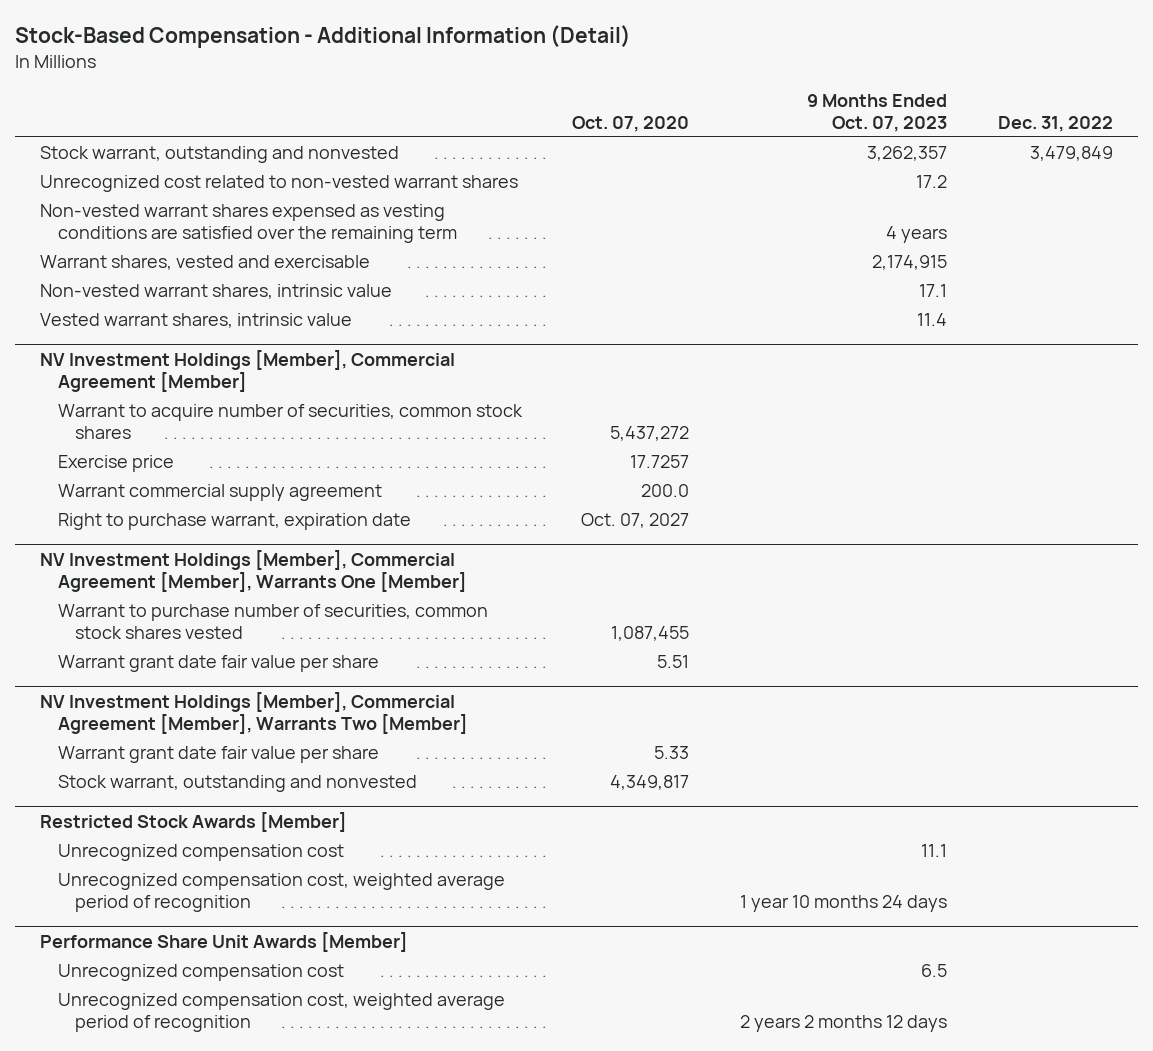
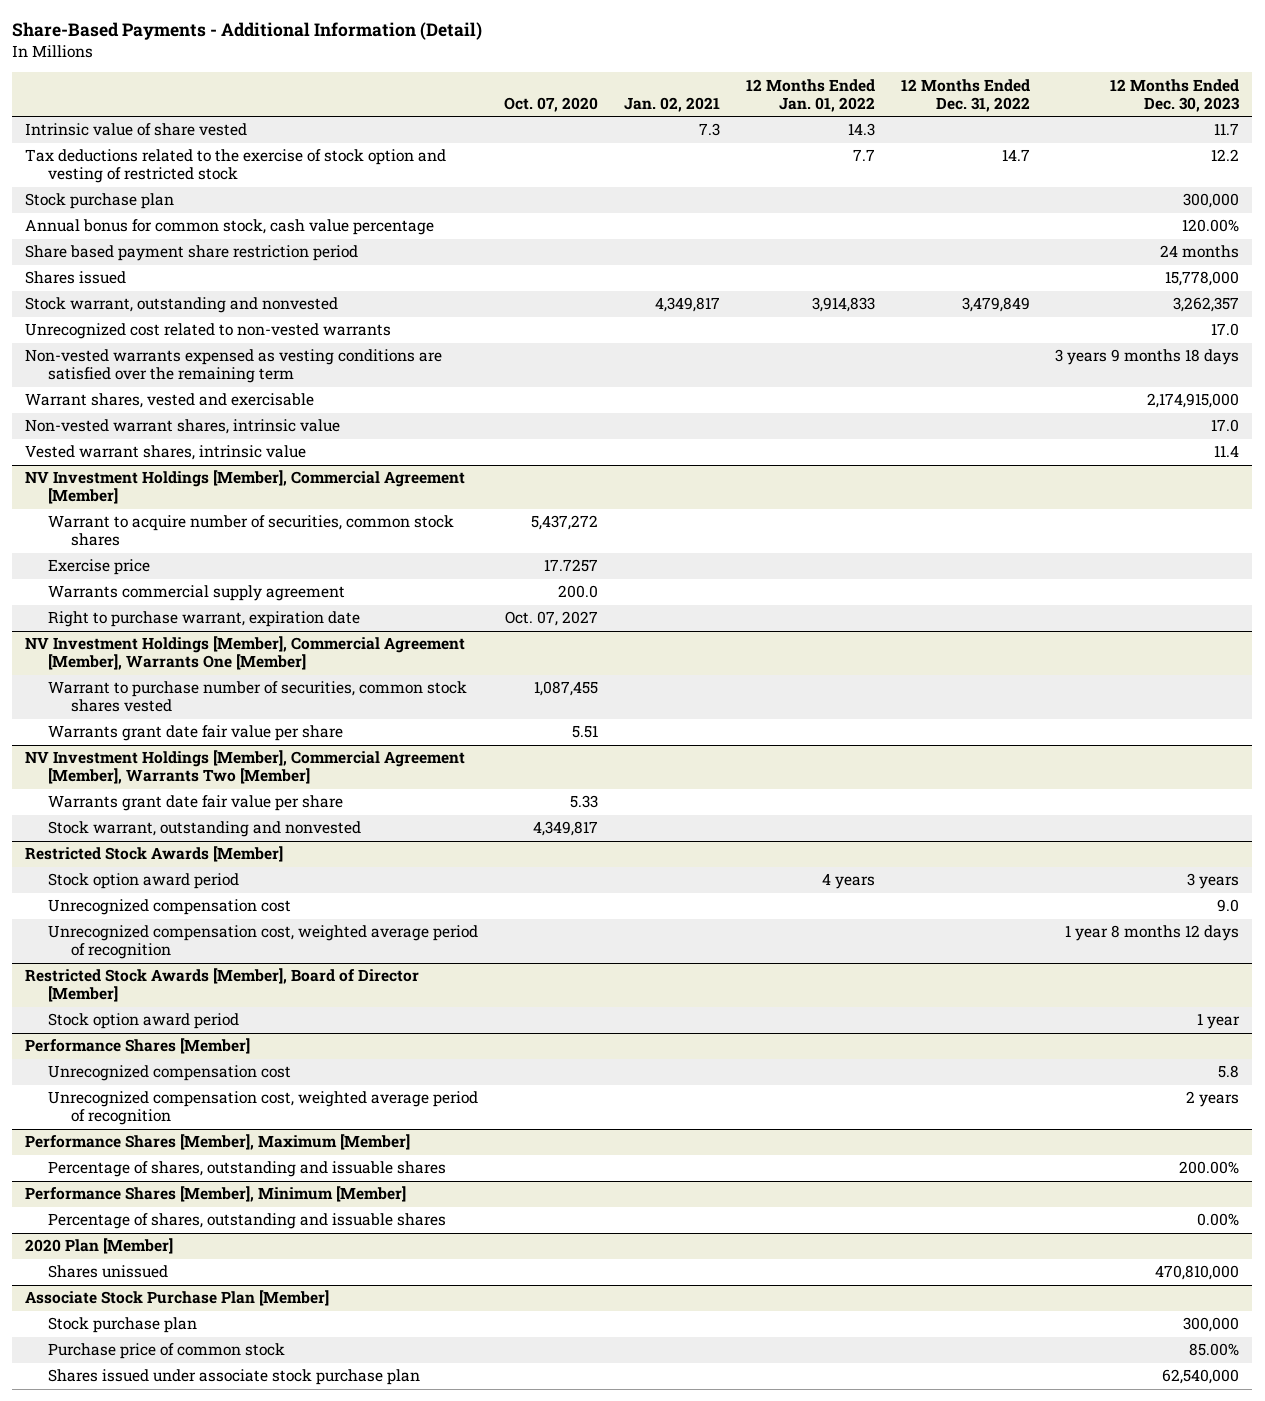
- Stock-Based Compensation - Additional Information (Detail)
+ Share-Based Payments - Additional Information (Detail)
- | Oct. 07, 2020 | 9 Months Ended Oct. 07, 2023 | Dec. 31, 2022
+ | Oct. 07, 2020 | Jan. 02, 2021 | 12 Months Ended Jan. 01, 2022 | 12 Months Ended Dec. 31, 2022 | 12 Months Ended Dec. 30, 2023
+ Intrinsic value of share vested | | 7.3 | 14.3 | | 11.7
+ Tax deductions related to the exercise of stock option and vesting of restricted stock | | | 7.7 | 14.7 | 12.2
+ Stock purchase plan | | | | | 300,000
+ Annual bonus for common stock, cash value percentage | | | | | 120.00%
+ Share based payment share restriction period | | | | | 24 months
+ Shares issued | | | | | 15,778,000
- Unrecognized cost related to non-vested warrant shares | | 17.2 |
- Non-vested warrant shares expensed as vesting conditions are satisfied over the remaining term | | 4 years |
+ Unrecognized cost related to non-vested warrants | | | | | 17.0
+ Non-vested warrants expensed as vesting conditions are satisfied over the remaining term | | | | | 3 years 9 months 18 days
@ NV Investment Holdings [Member], Commercial Agreement [Member]
- Warrant commercial supply agreement | 200.0 | |
+ Warrants commercial supply agreement | 200.0 | | | |
@ NV Investment Holdings [Member], Commercial Agreement [Member], Warrants One [Member]
- Warrant grant date fair value per share | 5.51 | |
+ Warrants grant date fair value per share | 5.51 | | | |
@ NV Investment Holdings [Member], Commercial Agreement [Member], Warrants Two [Member]
- Warrant grant date fair value per share | 5.33 | |
+ Warrants grant date fair value per share | 5.33 | | | |
@ Restricted Stock Awards [Member]
+ Stock option award period | | | 4 years | | 3 years
- Performance Share Unit Awards [Member]
+ Restricted Stock Awards [Member], Board of Director [Member]
+ Stock option award period | | | | | 1 year
+ Performance Shares [Member]
+ Performance Shares [Member], Maximum [Member]
+ Percentage of shares, outstanding and issuable shares | | | | | 200.00%
+ Performance Shares [Member], Minimum [Member]
+ Percentage of shares, outstanding and issuable shares | | | | | 0.00%
+ 2020 Plan [Member]
+ Shares unissued | | | | | 470,810,000
+ Associate Stock Purchase Plan [Member]
+ Stock purchase plan | | | | | 300,000
+ Purchase price of common stock | | | | | 85.00%
+ Shares issued under associate stock purchase plan | | | | | 62,540,000

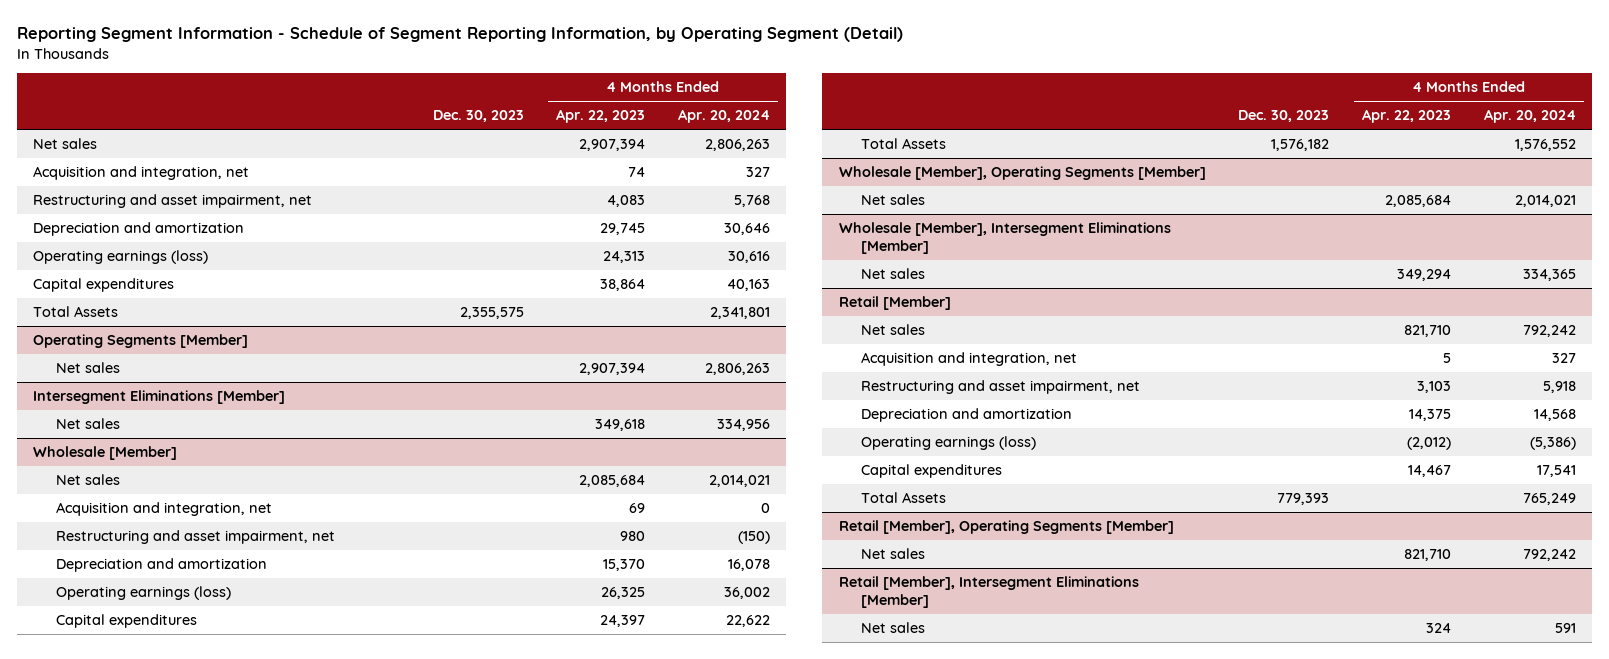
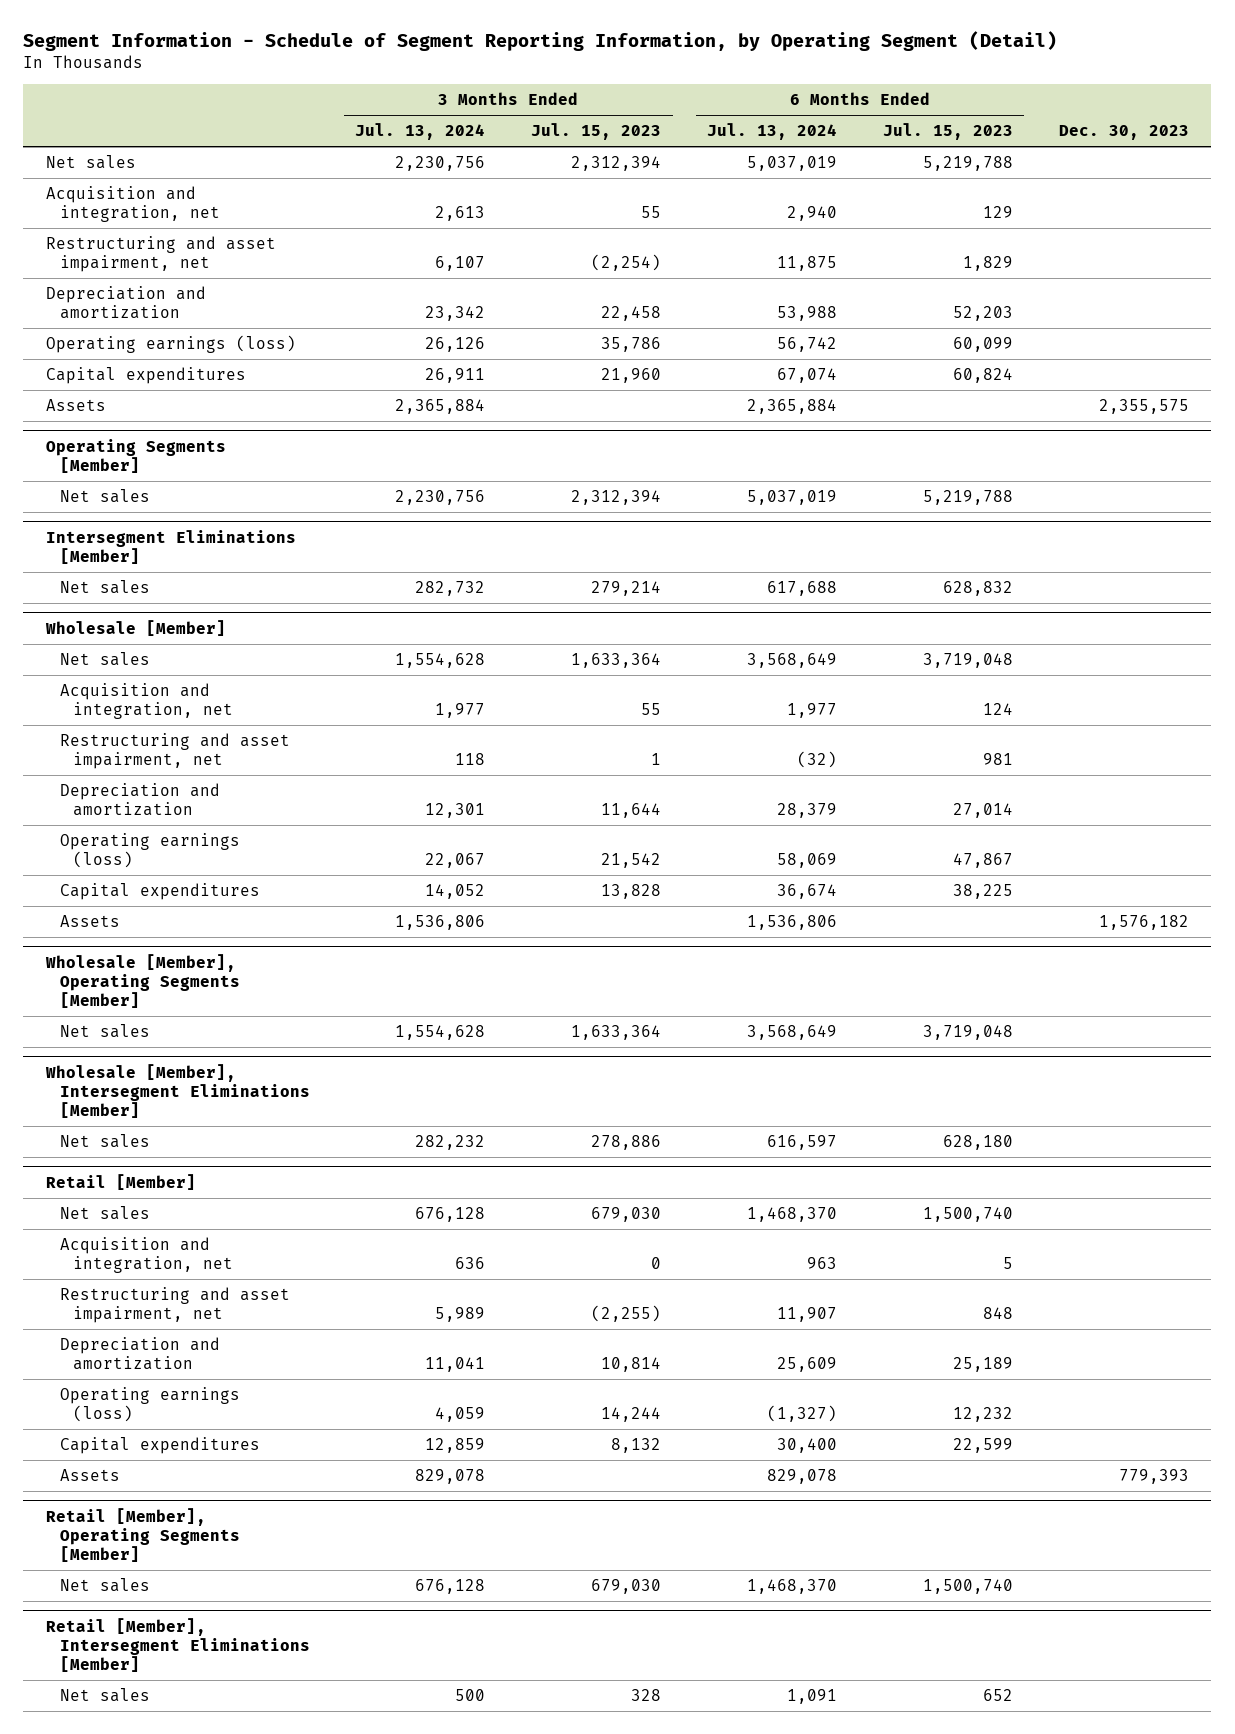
- Reporting Segment Information - Schedule of Segment Reporting Information, by Operating Segment (Detail)
+ Segment Information - Schedule of Segment Reporting Information, by Operating Segment (Detail)
- | Dec. 30, 2023 | 4 Months Ended Apr. 22, 2023 | 4 Months Ended Apr. 20, 2024
+ | 3 Months Ended Jul. 13, 2024 | 3 Months Ended Jul. 15, 2023 | 6 Months Ended Jul. 13, 2024 | 6 Months Ended Jul. 15, 2023 | Dec. 30, 2023
- Total Assets | 2,355,575 | | 2,341,801
+ Assets | 2,365,884 | | 2,365,884 | | 2,355,575
@ Wholesale [Member]
- Total Assets | 1,576,182 | | 1,576,552
+ Assets | 1,536,806 | | 1,536,806 | | 1,576,182
@ Retail [Member]
- Total Assets | 779,393 | | 765,249
+ Assets | 829,078 | | 829,078 | | 779,393

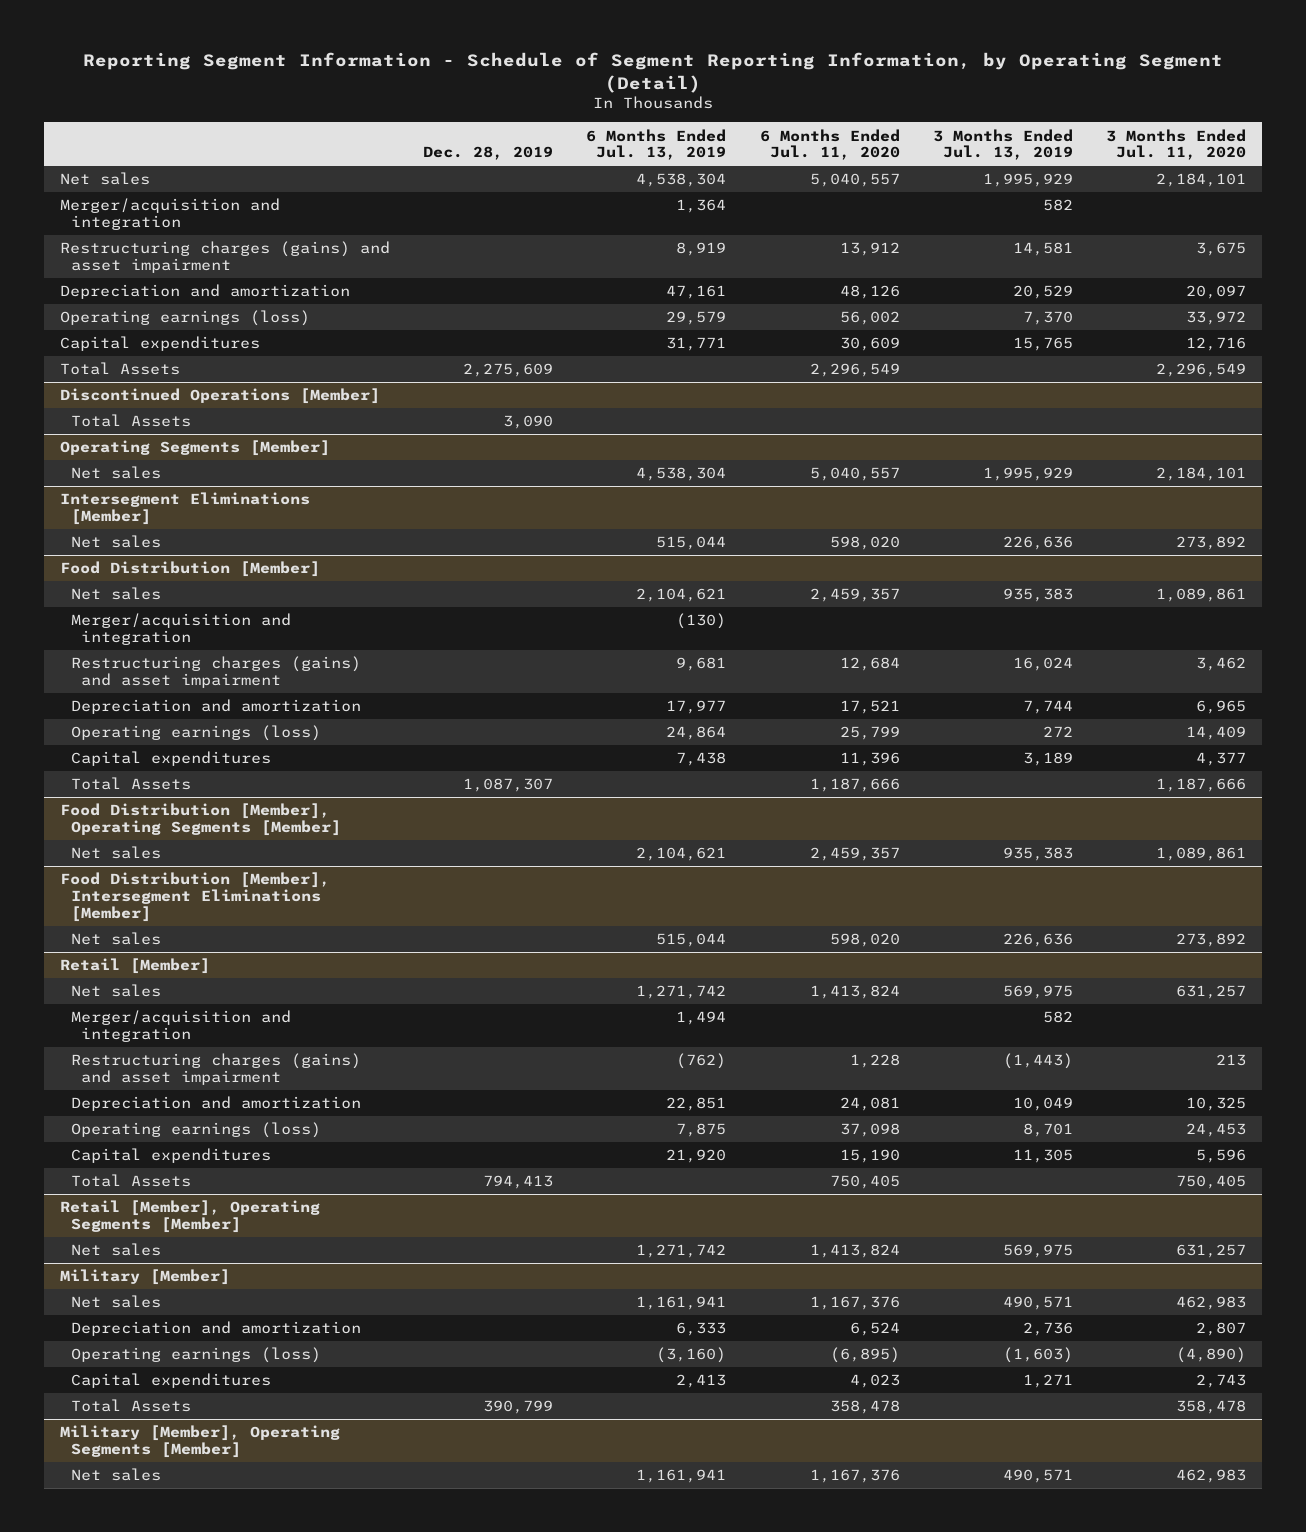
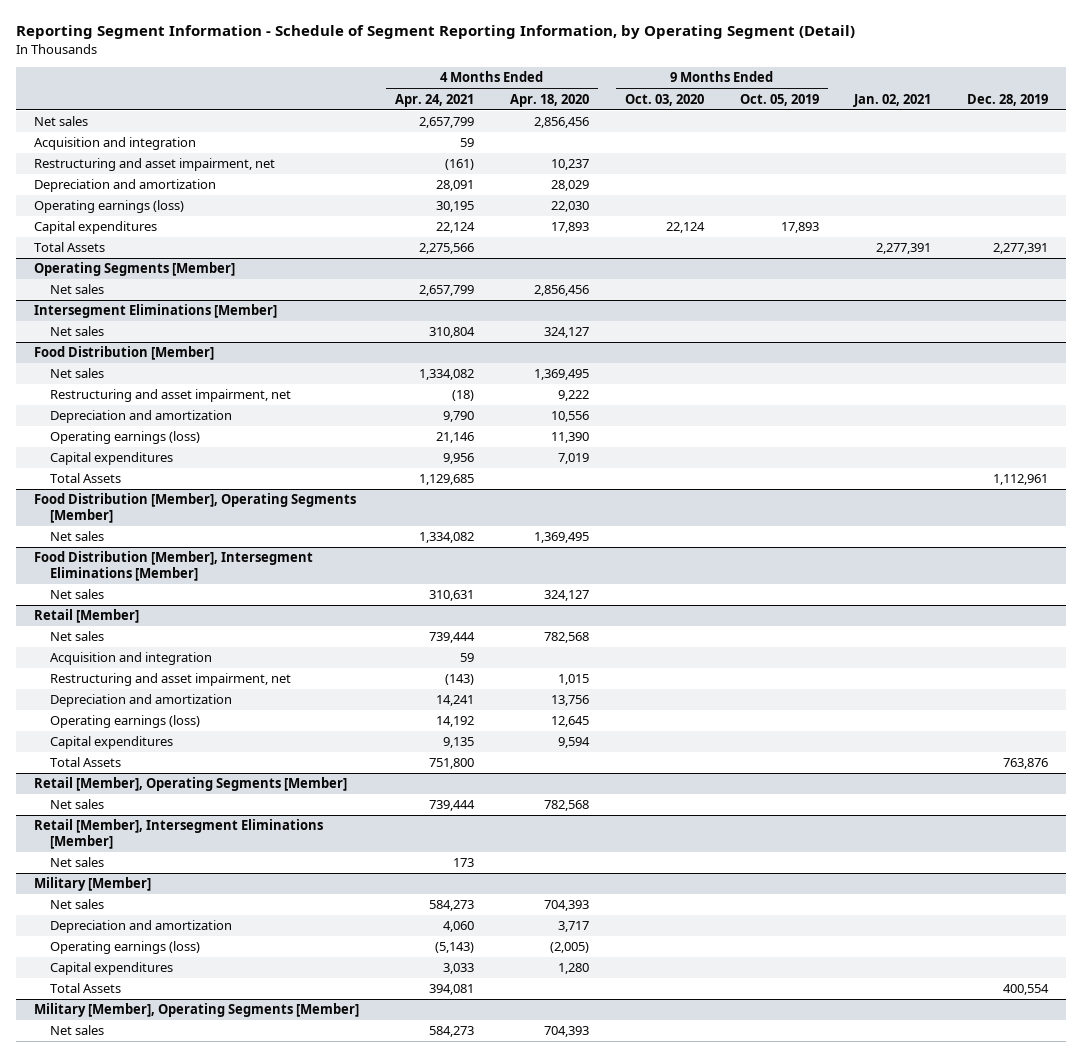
- | Dec. 28, 2019 | 6 Months Ended Jul. 13, 2019 | 6 Months Ended Jul. 11, 2020 | 3 Months Ended Jul. 13, 2019 | 3 Months Ended Jul. 11, 2020
+ | 4 Months Ended Apr. 24, 2021 | 4 Months Ended Apr. 18, 2020 | 9 Months Ended Oct. 03, 2020 | 9 Months Ended Oct. 05, 2019 | Jan. 02, 2021 | Dec. 28, 2019
- Merger/acquisition and integration | | 1,364 | | 582 |
- Restructuring charges (gains) and asset impairment | | 8,919 | 13,912 | 14,581 | 3,675
+ Acquisition and integration | 59 | | | | |
+ Restructuring and asset impairment, net | (161) | 10,237 | | | |
- Total Assets | 2,275,609 | | 2,296,549 | | 2,296,549
- Discontinued Operations [Member]
- Total Assets | 3,090 | | | |
+ Total Assets | 2,275,566 | | | | 2,277,391 | 2,277,391
@ Food Distribution [Member]
- Merger/acquisition and integration | | (130) | | |
- Restructuring charges (gains) and asset impairment | | 9,681 | 12,684 | 16,024 | 3,462
+ Restructuring and asset impairment, net | (18) | 9,222 | | | |
- Total Assets | 1,087,307 | | 1,187,666 | | 1,187,666
+ Total Assets | 1,129,685 | | | | | 1,112,961
@ Retail [Member]
- Merger/acquisition and integration | | 1,494 | | 582 |
- Restructuring charges (gains) and asset impairment | | (762) | 1,228 | (1,443) | 213
+ Acquisition and integration | 59 | | | | |
+ Restructuring and asset impairment, net | (143) | 1,015 | | | |
- Total Assets | 794,413 | | 750,405 | | 750,405
+ Total Assets | 751,800 | | | | | 763,876
+ Retail [Member], Intersegment Eliminations [Member]
+ Net sales | 173 | | | | |
@ Military [Member]
- Total Assets | 390,799 | | 358,478 | | 358,478
+ Total Assets | 394,081 | | | | | 400,554

